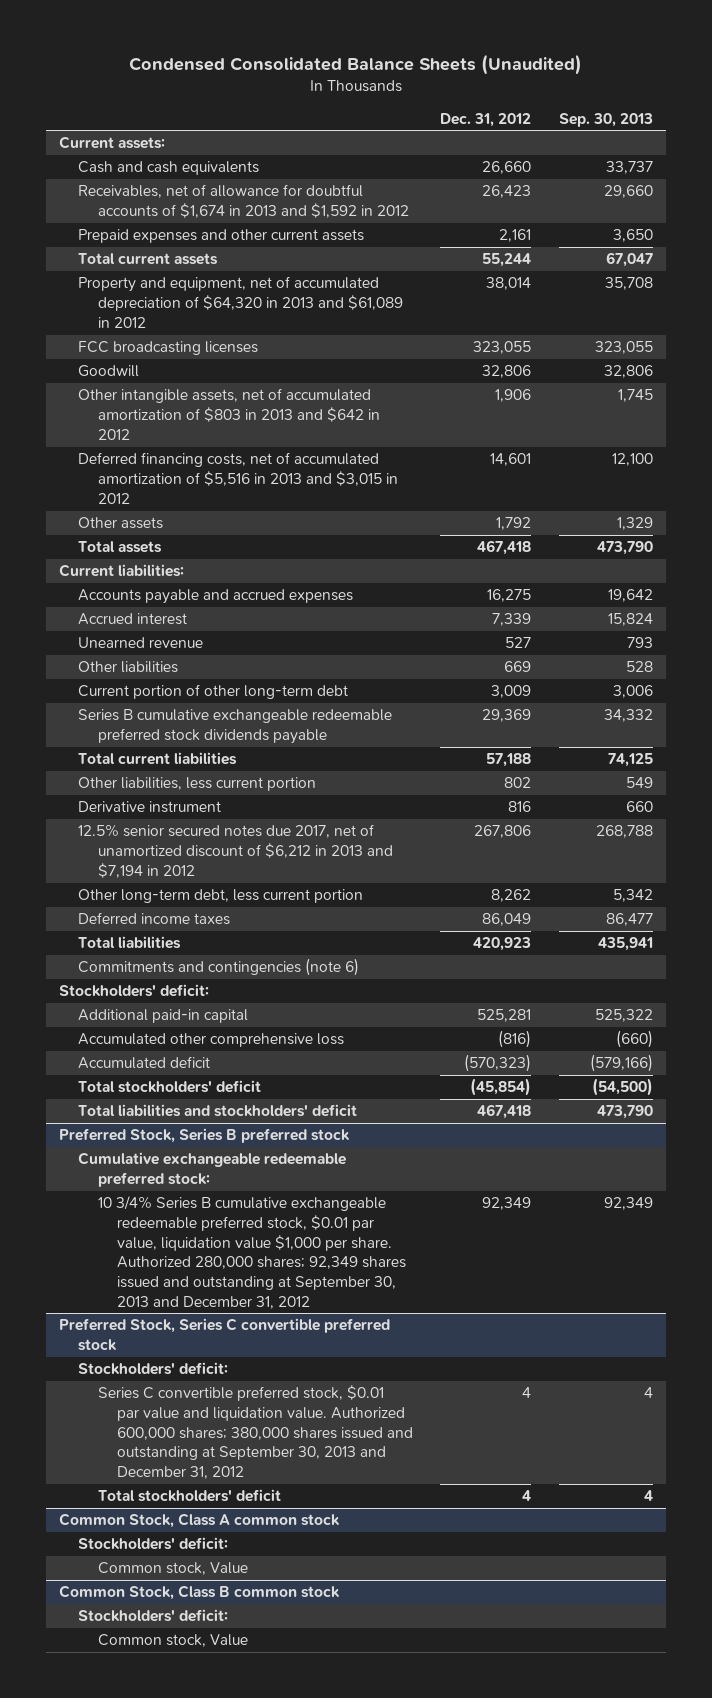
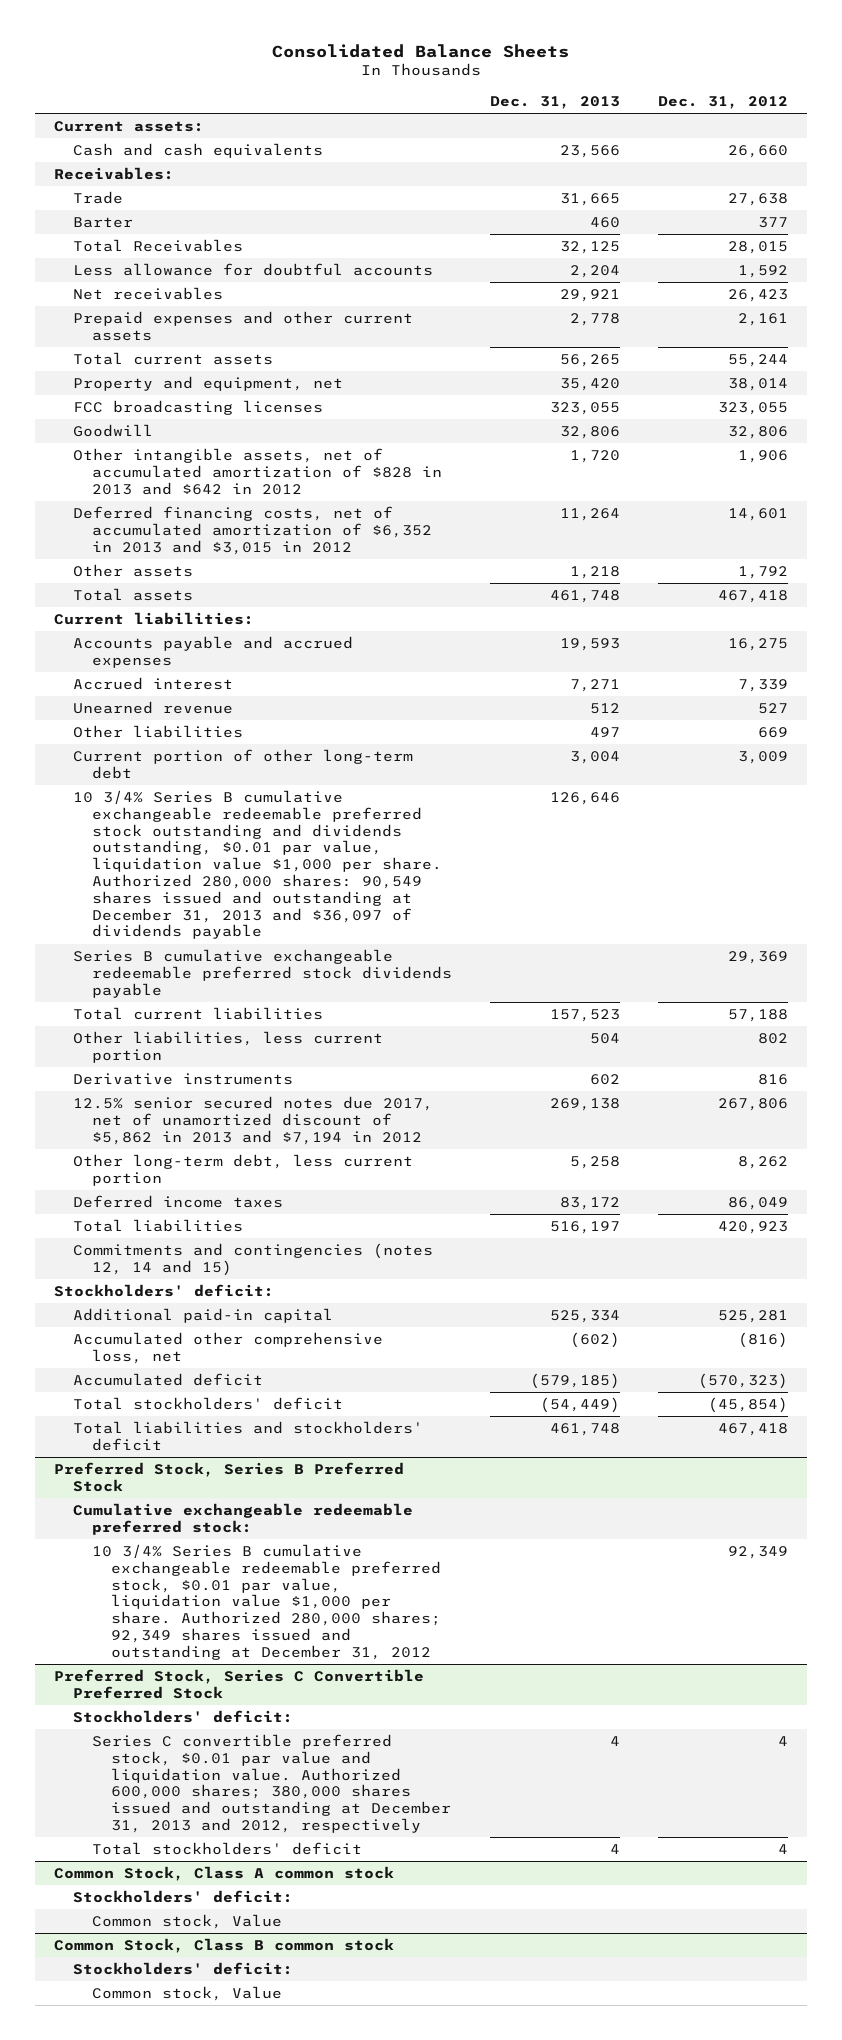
- Condensed Consolidated Balance Sheets (Unaudited)
+ Consolidated Balance Sheets
- | Dec. 31, 2012 | Sep. 30, 2013
+ | Dec. 31, 2013 | Dec. 31, 2012
- Receivables, net of allowance for doubtful accounts of $1,674 in 2013 and $1,592 in 2012 | 26,423 | 29,660
+ Receivables:
+ Trade | 31,665 | 27,638
+ Barter | 460 | 377
+ Total Receivables | 32,125 | 28,015
+ Less allowance for doubtful accounts | 2,204 | 1,592
+ Net receivables | 29,921 | 26,423
- Property and equipment, net of accumulated depreciation of $64,320 in 2013 and $61,089 in 2012 | 38,014 | 35,708
+ Property and equipment, net | 35,420 | 38,014
- Other intangible assets, net of accumulated amortization of $803 in 2013 and $642 in 2012 | 1,906 | 1,745
- Deferred financing costs, net of accumulated amortization of $5,516 in 2013 and $3,015 in 2012 | 14,601 | 12,100
+ Other intangible assets, net of accumulated amortization of $828 in 2013 and $642 in 2012 | 1,720 | 1,906
+ Deferred financing costs, net of accumulated amortization of $6,352 in 2013 and $3,015 in 2012 | 11,264 | 14,601
+ 10 3/4% Series B cumulative exchangeable redeemable preferred stock outstanding and dividends outstanding, $0.01 par value, liquidation value $1,000 per share. Authorized 280,000 shares: 90,549 shares issued and outstanding at December 31, 2013 and $36,097 of dividends payable | 126,646 |
- Derivative instrument | 816 | 660
- 12.5% senior secured notes due 2017, net of unamortized discount of $6,212 in 2013 and $7,194 in 2012 | 267,806 | 268,788
+ Derivative instruments | 602 | 816
+ 12.5% senior secured notes due 2017, net of unamortized discount of $5,862 in 2013 and $7,194 in 2012 | 269,138 | 267,806
- Commitments and contingencies (note 6)
+ Commitments and contingencies (notes 12, 14 and 15)
- Accumulated other comprehensive loss | (816) | (660)
+ Accumulated other comprehensive loss, net | (602) | (816)
- Preferred Stock, Series B preferred stock
+ Preferred Stock, Series B Preferred Stock
- 10 3/4% Series B cumulative exchangeable redeemable preferred stock, $0.01 par value, liquidation value $1,000 per share. Authorized 280,000 shares; 92,349 shares issued and outstanding at September 30, 2013 and December 31, 2012 | 92,349 | 92,349
- Preferred Stock, Series C convertible preferred stock
+ 10 3/4% Series B cumulative exchangeable redeemable preferred stock, $0.01 par value, liquidation value $1,000 per share. Authorized 280,000 shares; 92,349 shares issued and outstanding at December 31, 2012 | | 92,349
+ Preferred Stock, Series C Convertible Preferred Stock
- Series C convertible preferred stock, $0.01 par value and liquidation value. Authorized 600,000 shares; 380,000 shares issued and outstanding at September 30, 2013 and December 31, 2012 | 4 | 4
+ Series C convertible preferred stock, $0.01 par value and liquidation value. Authorized 600,000 shares; 380,000 shares issued and outstanding at December 31, 2013 and 2012, respectively | 4 | 4

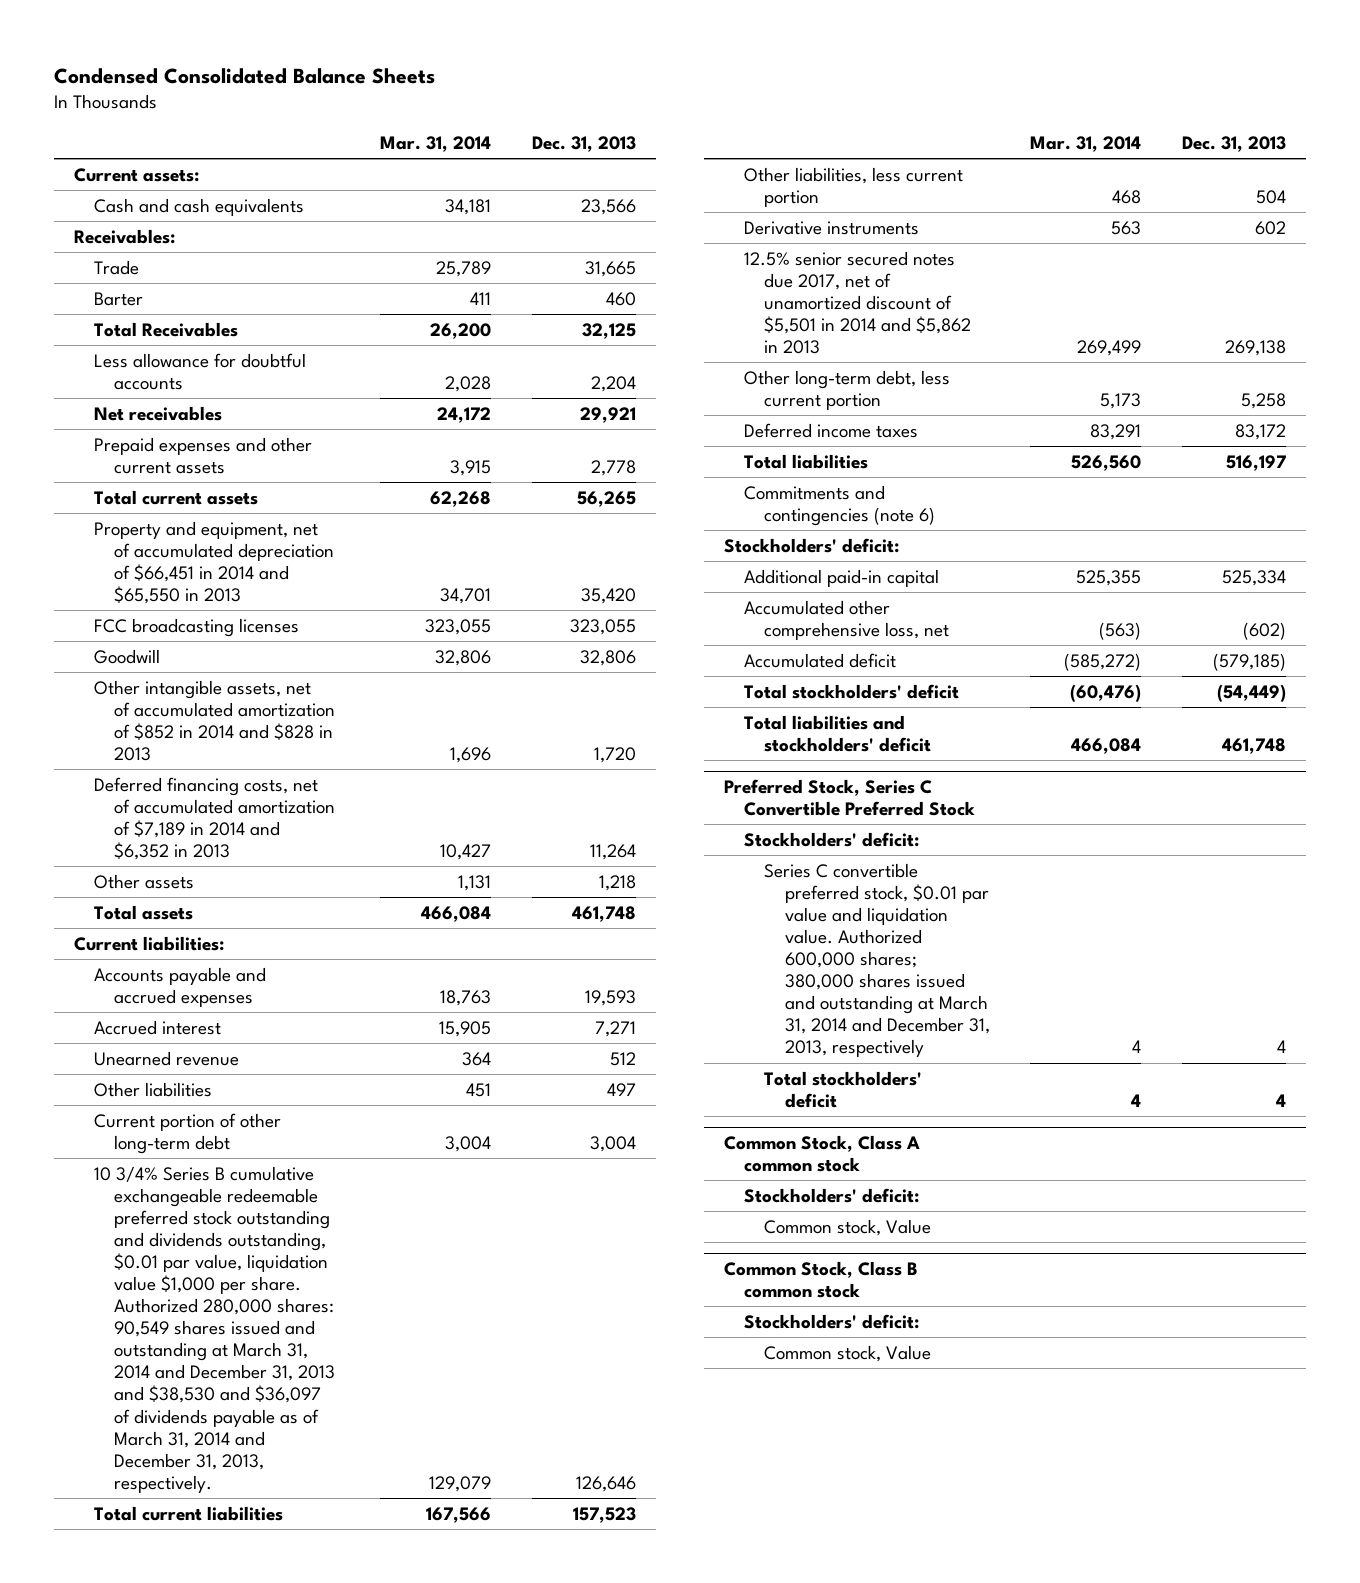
- Consolidated Balance Sheets
+ Condensed Consolidated Balance Sheets
- | Dec. 31, 2013 | Dec. 31, 2012
+ | Mar. 31, 2014 | Dec. 31, 2013
- Property and equipment, net | 35,420 | 38,014
+ Property and equipment, net of accumulated depreciation of $66,451 in 2014 and $65,550 in 2013 | 34,701 | 35,420
- Other intangible assets, net of accumulated amortization of $828 in 2013 and $642 in 2012 | 1,720 | 1,906
- Deferred financing costs, net of accumulated amortization of $6,352 in 2013 and $3,015 in 2012 | 11,264 | 14,601
+ Other intangible assets, net of accumulated amortization of $852 in 2014 and $828 in 2013 | 1,696 | 1,720
+ Deferred financing costs, net of accumulated amortization of $7,189 in 2014 and $6,352 in 2013 | 10,427 | 11,264
- 10 3/4% Series B cumulative exchangeable redeemable preferred stock outstanding and dividends outstanding, $0.01 par value, liquidation value $1,000 per share. Authorized 280,000 shares: 90,549 shares issued and outstanding at December 31, 2013 and $36,097 of dividends payable | 126,646 |
- Series B cumulative exchangeable redeemable preferred stock dividends payable | | 29,369
+ 10 3/4% Series B cumulative exchangeable redeemable preferred stock outstanding and dividends outstanding, $0.01 par value, liquidation value $1,000 per share. Authorized 280,000 shares: 90,549 shares issued and outstanding at March 31, 2014 and December 31, 2013 and $38,530 and $36,097 of dividends payable as of March 31, 2014 and December 31, 2013, respectively. | 129,079 | 126,646
- 12.5% senior secured notes due 2017, net of unamortized discount of $5,862 in 2013 and $7,194 in 2012 | 269,138 | 267,806
+ 12.5% senior secured notes due 2017, net of unamortized discount of $5,501 in 2014 and $5,862 in 2013 | 269,499 | 269,138
- Commitments and contingencies (notes 12, 14 and 15)
+ Commitments and contingencies (note 6)
- Preferred Stock, Series B Preferred Stock
- Cumulative exchangeable redeemable preferred stock:
- 10 3/4% Series B cumulative exchangeable redeemable preferred stock, $0.01 par value, liquidation value $1,000 per share. Authorized 280,000 shares; 92,349 shares issued and outstanding at December 31, 2012 | | 92,349
@ Preferred Stock, Series C Convertible Preferred Stock
- Series C convertible preferred stock, $0.01 par value and liquidation value. Authorized 600,000 shares; 380,000 shares issued and outstanding at December 31, 2013 and 2012, respectively | 4 | 4
+ Series C convertible preferred stock, $0.01 par value and liquidation value. Authorized 600,000 shares; 380,000 shares issued and outstanding at March 31, 2014 and December 31, 2013, respectively | 4 | 4

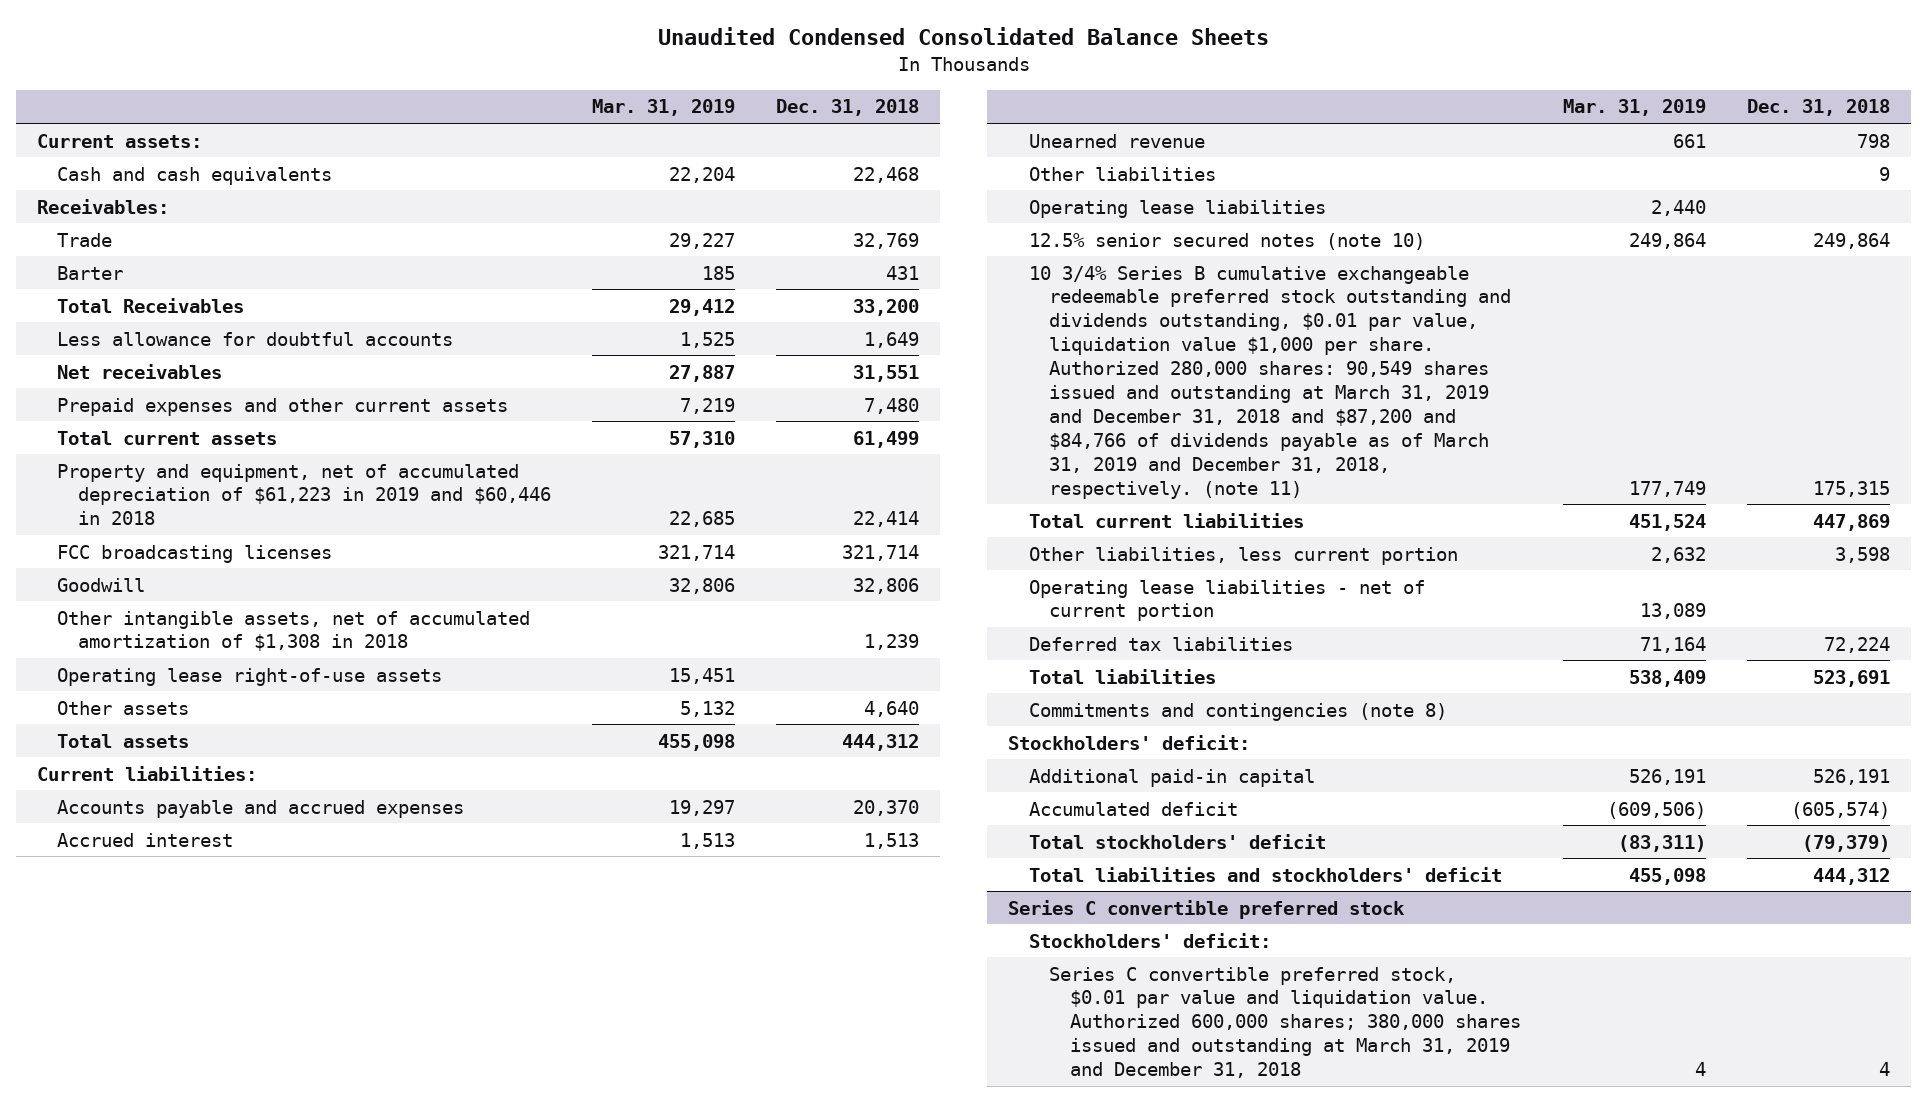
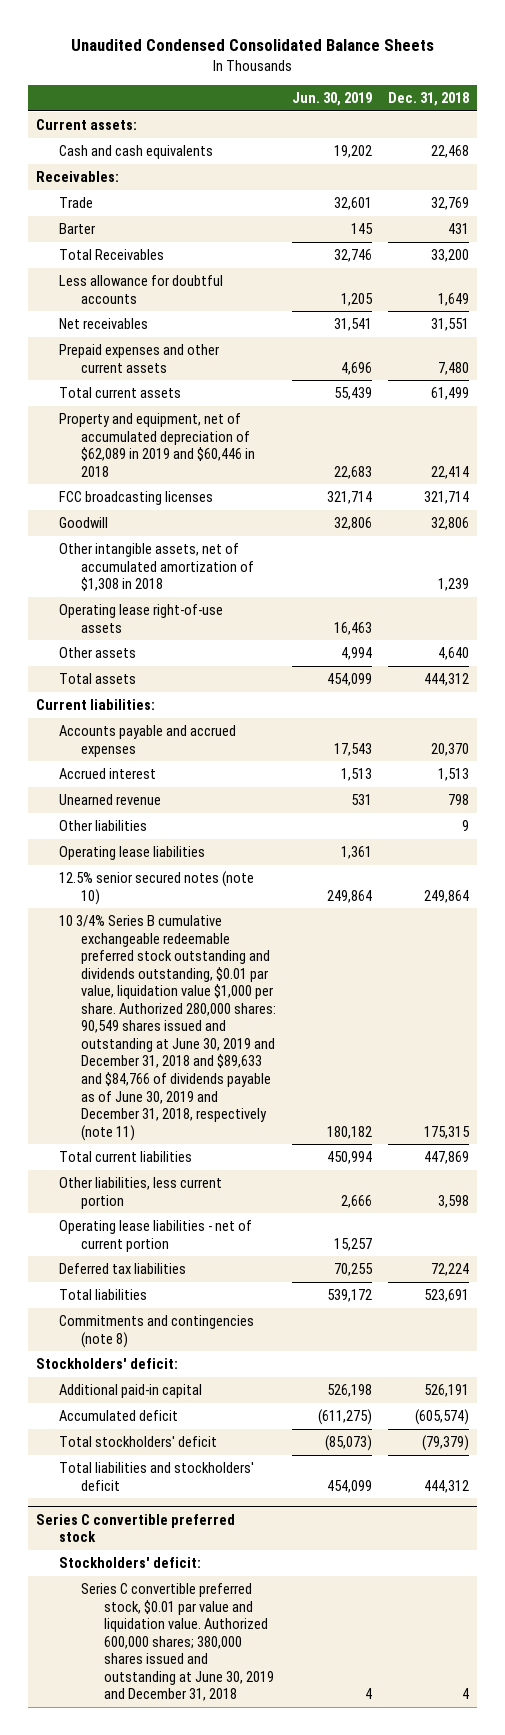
- | Mar. 31, 2019 | Dec. 31, 2018
+ | Jun. 30, 2019 | Dec. 31, 2018
- Property and equipment, net of accumulated depreciation of $61,223 in 2019 and $60,446 in 2018 | 22,685 | 22,414
+ Property and equipment, net of accumulated depreciation of $62,089 in 2019 and $60,446 in 2018 | 22,683 | 22,414
- 10 3/4% Series B cumulative exchangeable redeemable preferred stock outstanding and dividends outstanding, $0.01 par value, liquidation value $1,000 per share. Authorized 280,000 shares: 90,549 shares issued and outstanding at March 31, 2019 and December 31, 2018 and $87,200 and $84,766 of dividends payable as of March 31, 2019 and December 31, 2018, respectively. (note 11) | 177,749 | 175,315
+ 10 3/4% Series B cumulative exchangeable redeemable preferred stock outstanding and dividends outstanding, $0.01 par value, liquidation value $1,000 per share. Authorized 280,000 shares: 90,549 shares issued and outstanding at June 30, 2019 and December 31, 2018 and $89,633 and $84,766 of dividends payable as of June 30, 2019 and December 31, 2018, respectively (note 11) | 180,182 | 175,315
@ Series C convertible preferred stock
- Series C convertible preferred stock, $0.01 par value and liquidation value. Authorized 600,000 shares; 380,000 shares issued and outstanding at March 31, 2019 and December 31, 2018 | 4 | 4
+ Series C convertible preferred stock, $0.01 par value and liquidation value. Authorized 600,000 shares; 380,000 shares issued and outstanding at June 30, 2019 and December 31, 2018 | 4 | 4

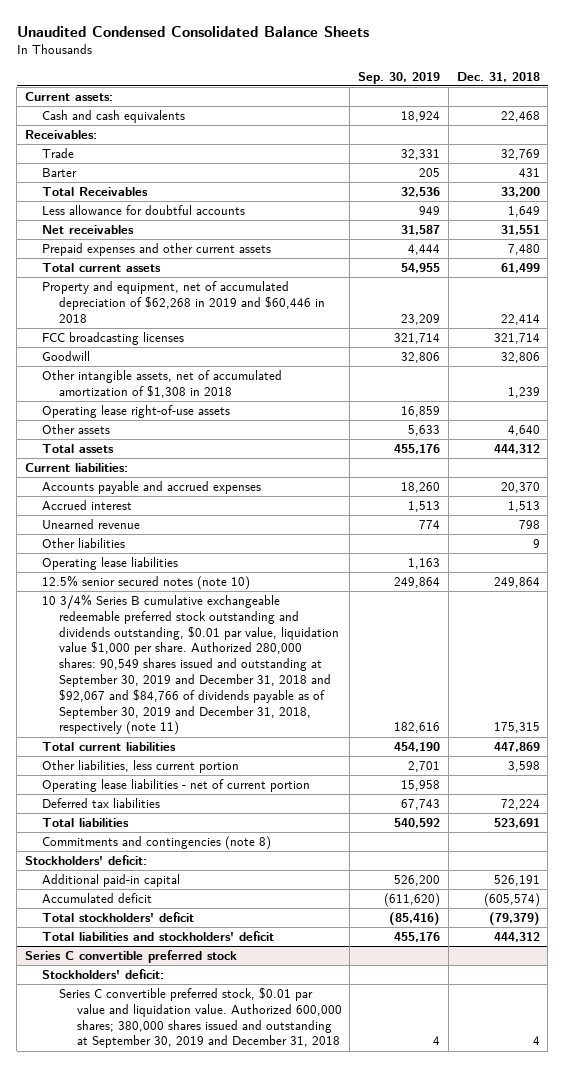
- | Jun. 30, 2019 | Dec. 31, 2018
+ | Sep. 30, 2019 | Dec. 31, 2018
- Property and equipment, net of accumulated depreciation of $62,089 in 2019 and $60,446 in 2018 | 22,683 | 22,414
+ Property and equipment, net of accumulated depreciation of $62,268 in 2019 and $60,446 in 2018 | 23,209 | 22,414
- 10 3/4% Series B cumulative exchangeable redeemable preferred stock outstanding and dividends outstanding, $0.01 par value, liquidation value $1,000 per share. Authorized 280,000 shares: 90,549 shares issued and outstanding at June 30, 2019 and December 31, 2018 and $89,633 and $84,766 of dividends payable as of June 30, 2019 and December 31, 2018, respectively (note 11) | 180,182 | 175,315
+ 10 3/4% Series B cumulative exchangeable redeemable preferred stock outstanding and dividends outstanding, $0.01 par value, liquidation value $1,000 per share. Authorized 280,000 shares: 90,549 shares issued and outstanding at September 30, 2019 and December 31, 2018 and $92,067 and $84,766 of dividends payable as of September 30, 2019 and December 31, 2018, respectively (note 11) | 182,616 | 175,315
@ Series C convertible preferred stock
- Series C convertible preferred stock, $0.01 par value and liquidation value. Authorized 600,000 shares; 380,000 shares issued and outstanding at June 30, 2019 and December 31, 2018 | 4 | 4
+ Series C convertible preferred stock, $0.01 par value and liquidation value. Authorized 600,000 shares; 380,000 shares issued and outstanding at September 30, 2019 and December 31, 2018 | 4 | 4

